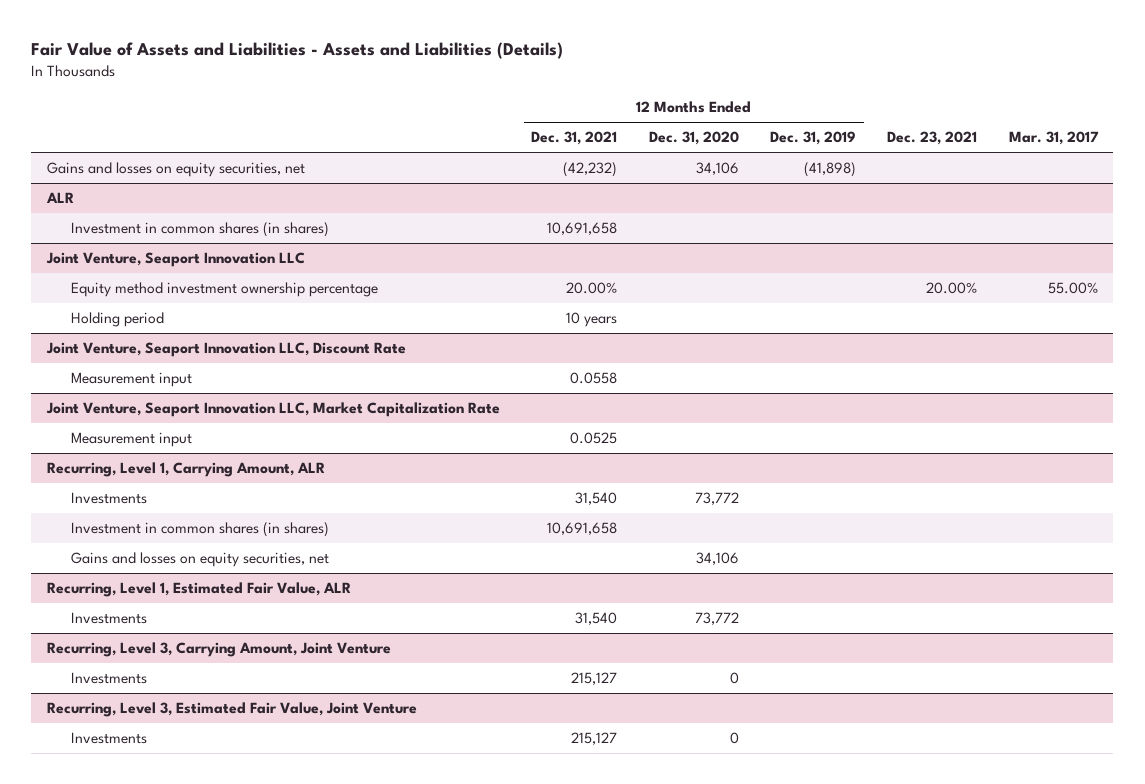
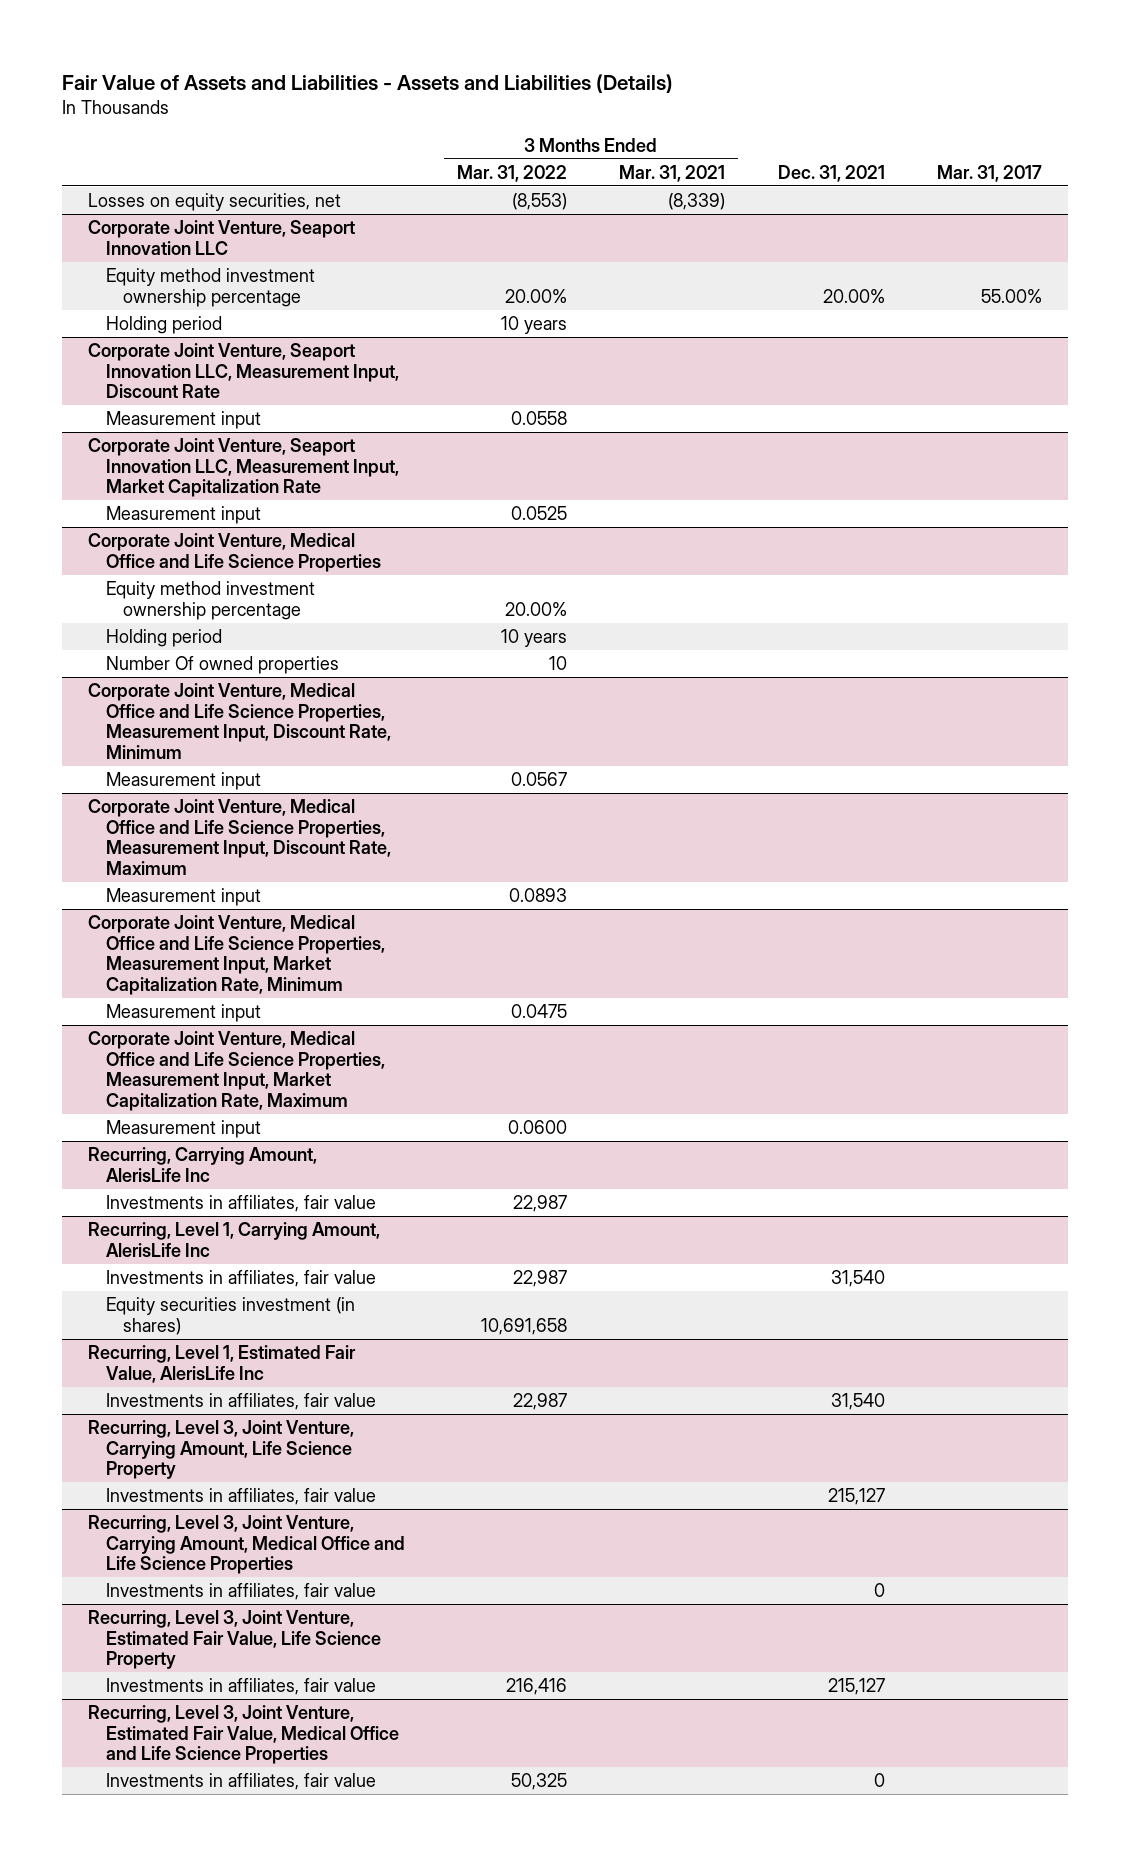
- | 12 Months Ended Dec. 31, 2021 | 12 Months Ended Dec. 31, 2020 | 12 Months Ended Dec. 31, 2019 | Dec. 23, 2021 | Mar. 31, 2017
+ | 3 Months Ended Mar. 31, 2022 | 3 Months Ended Mar. 31, 2021 | Dec. 31, 2021 | Mar. 31, 2017
- Gains and losses on equity securities, net | (42,232) | 34,106 | (41,898) | |
- ALR
- Investment in common shares (in shares) | 10,691,658 | | | |
- Joint Venture, Seaport Innovation LLC
+ Losses on equity securities, net | (8,553) | (8,339) | |
+ Corporate Joint Venture, Seaport Innovation LLC
- Joint Venture, Seaport Innovation LLC, Discount Rate
+ Corporate Joint Venture, Seaport Innovation LLC, Measurement Input, Discount Rate
- Joint Venture, Seaport Innovation LLC, Market Capitalization Rate
+ Corporate Joint Venture, Seaport Innovation LLC, Measurement Input, Market Capitalization Rate
- Recurring, Level 1, Carrying Amount, ALR
- Investments | 31,540 | 73,772 | | |
- Investment in common shares (in shares) | 10,691,658 | | | |
- Gains and losses on equity securities, net | | 34,106 | | |
- Recurring, Level 1, Estimated Fair Value, ALR
- Investments | 31,540 | 73,772 | | |
- Recurring, Level 3, Carrying Amount, Joint Venture
- Investments | 215,127 | 0 | | |
- Recurring, Level 3, Estimated Fair Value, Joint Venture
- Investments | 215,127 | 0 | | |
+ Corporate Joint Venture, Medical Office and Life Science Properties
+ Equity method investment ownership percentage | 20.00% | | |
+ Holding period | 10 years | | |
+ Number Of owned properties | 10 | | |
+ Corporate Joint Venture, Medical Office and Life Science Properties, Measurement Input, Discount Rate, Minimum
+ Measurement input | 0.0567 | | |
+ Corporate Joint Venture, Medical Office and Life Science Properties, Measurement Input, Discount Rate, Maximum
+ Measurement input | 0.0893 | | |
+ Corporate Joint Venture, Medical Office and Life Science Properties, Measurement Input, Market Capitalization Rate, Minimum
+ Measurement input | 0.0475 | | |
+ Corporate Joint Venture, Medical Office and Life Science Properties, Measurement Input, Market Capitalization Rate, Maximum
+ Measurement input | 0.0600 | | |
+ Recurring, Carrying Amount, AlerisLife Inc
+ Investments in affiliates, fair value | 22,987 | | |
+ Recurring, Level 1, Carrying Amount, AlerisLife Inc
+ Investments in affiliates, fair value | 22,987 | | 31,540 |
+ Equity securities investment (in shares) | 10,691,658 | | |
+ Recurring, Level 1, Estimated Fair Value, AlerisLife Inc
+ Investments in affiliates, fair value | 22,987 | | 31,540 |
+ Recurring, Level 3, Joint Venture, Carrying Amount, Life Science Property
+ Investments in affiliates, fair value | | | 215,127 |
+ Recurring, Level 3, Joint Venture, Carrying Amount, Medical Office and Life Science Properties
+ Investments in affiliates, fair value | | | 0 |
+ Recurring, Level 3, Joint Venture, Estimated Fair Value, Life Science Property
+ Investments in affiliates, fair value | 216,416 | | 215,127 |
+ Recurring, Level 3, Joint Venture, Estimated Fair Value, Medical Office and Life Science Properties
+ Investments in affiliates, fair value | 50,325 | | 0 |

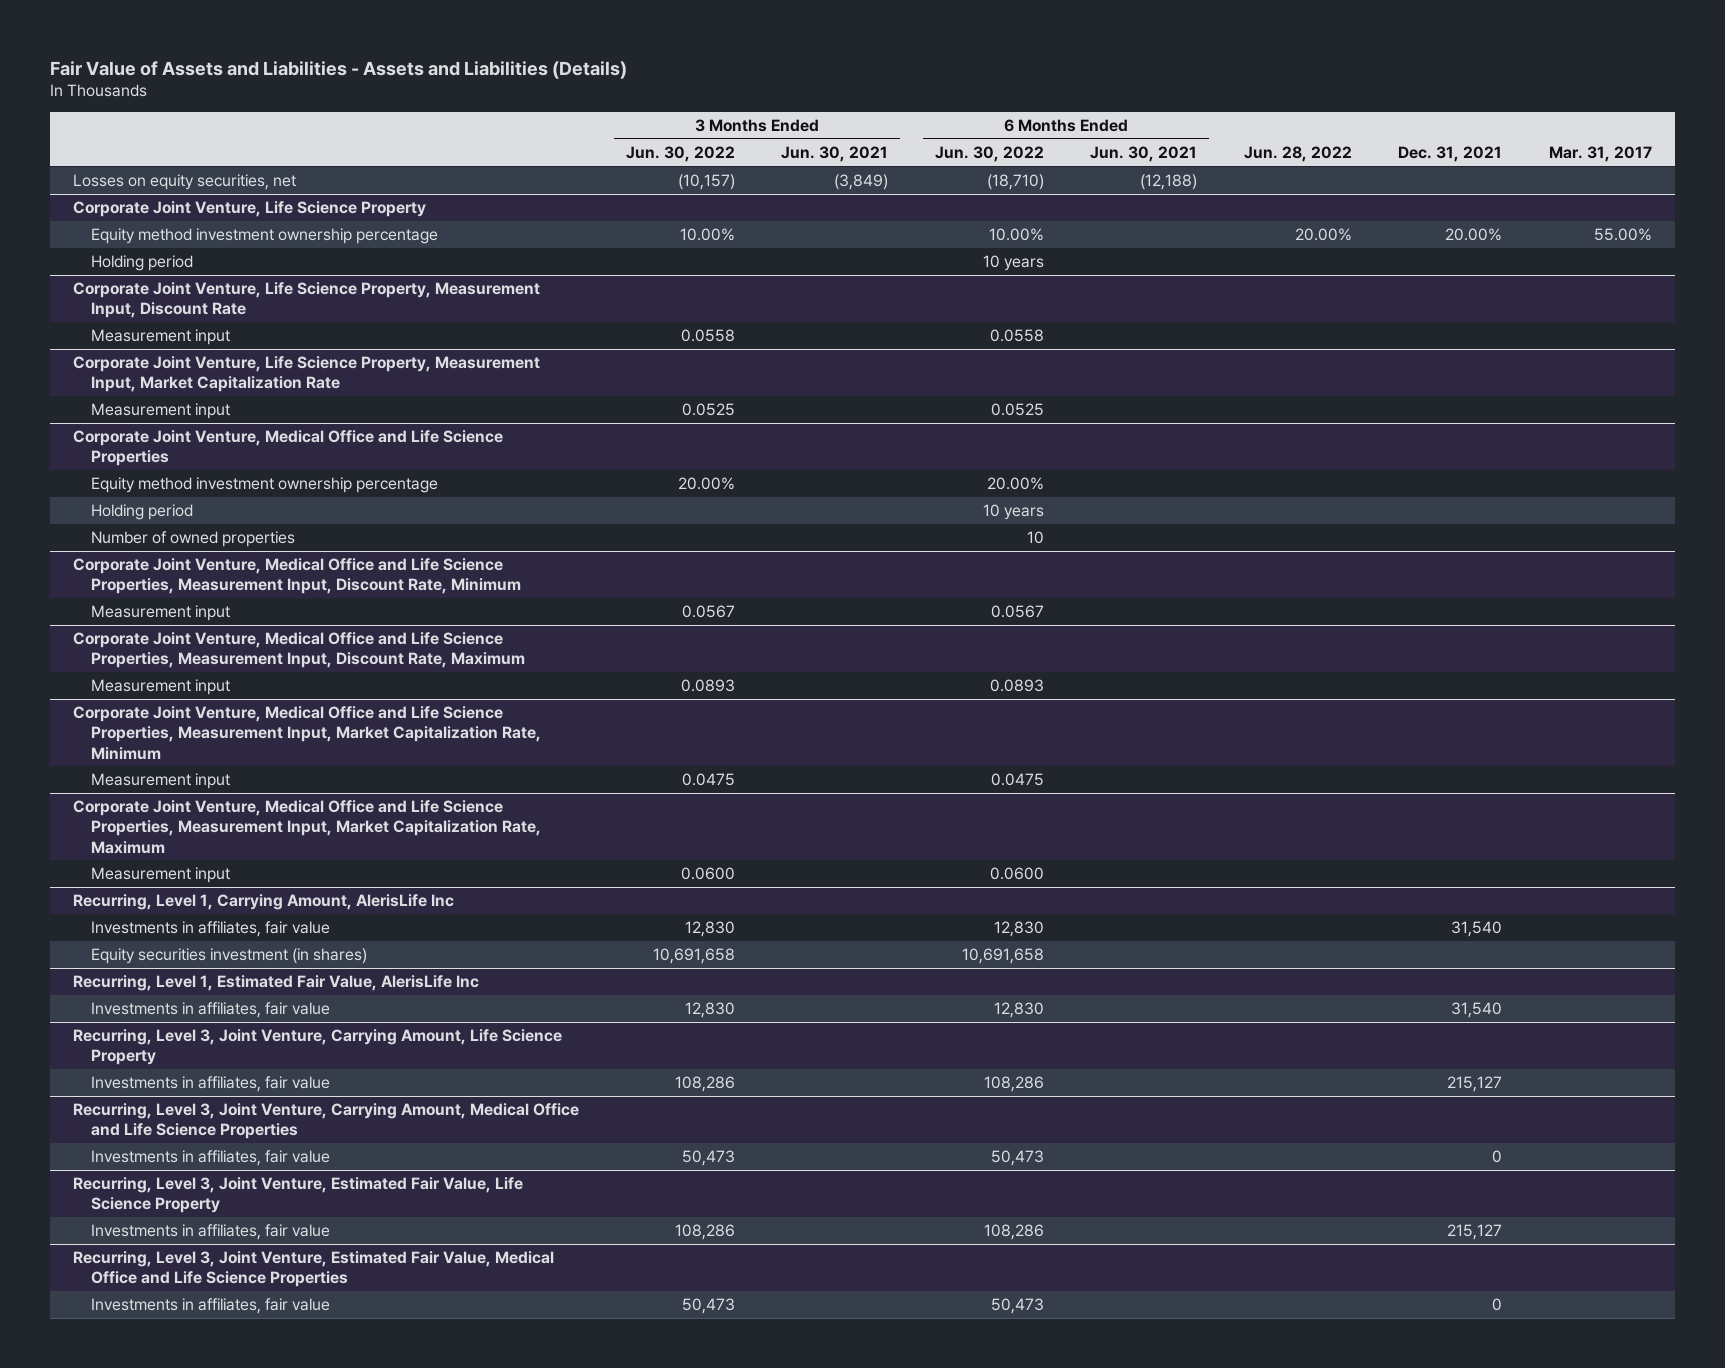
- | 3 Months Ended Mar. 31, 2022 | 3 Months Ended Mar. 31, 2021 | Dec. 31, 2021 | Mar. 31, 2017
+ | 3 Months Ended Jun. 30, 2022 | 3 Months Ended Jun. 30, 2021 | 6 Months Ended Jun. 30, 2022 | 6 Months Ended Jun. 30, 2021 | Jun. 28, 2022 | Dec. 31, 2021 | Mar. 31, 2017
- Corporate Joint Venture, Seaport Innovation LLC
+ Corporate Joint Venture, Life Science Property
- Corporate Joint Venture, Seaport Innovation LLC, Measurement Input, Discount Rate
+ Corporate Joint Venture, Life Science Property, Measurement Input, Discount Rate
- Corporate Joint Venture, Seaport Innovation LLC, Measurement Input, Market Capitalization Rate
+ Corporate Joint Venture, Life Science Property, Measurement Input, Market Capitalization Rate
@ Corporate Joint Venture, Medical Office and Life Science Properties
- Number Of owned properties | 10 | | |
+ Number of owned properties | | | 10 | | | |
- Recurring, Carrying Amount, AlerisLife Inc
- Investments in affiliates, fair value | 22,987 | | |

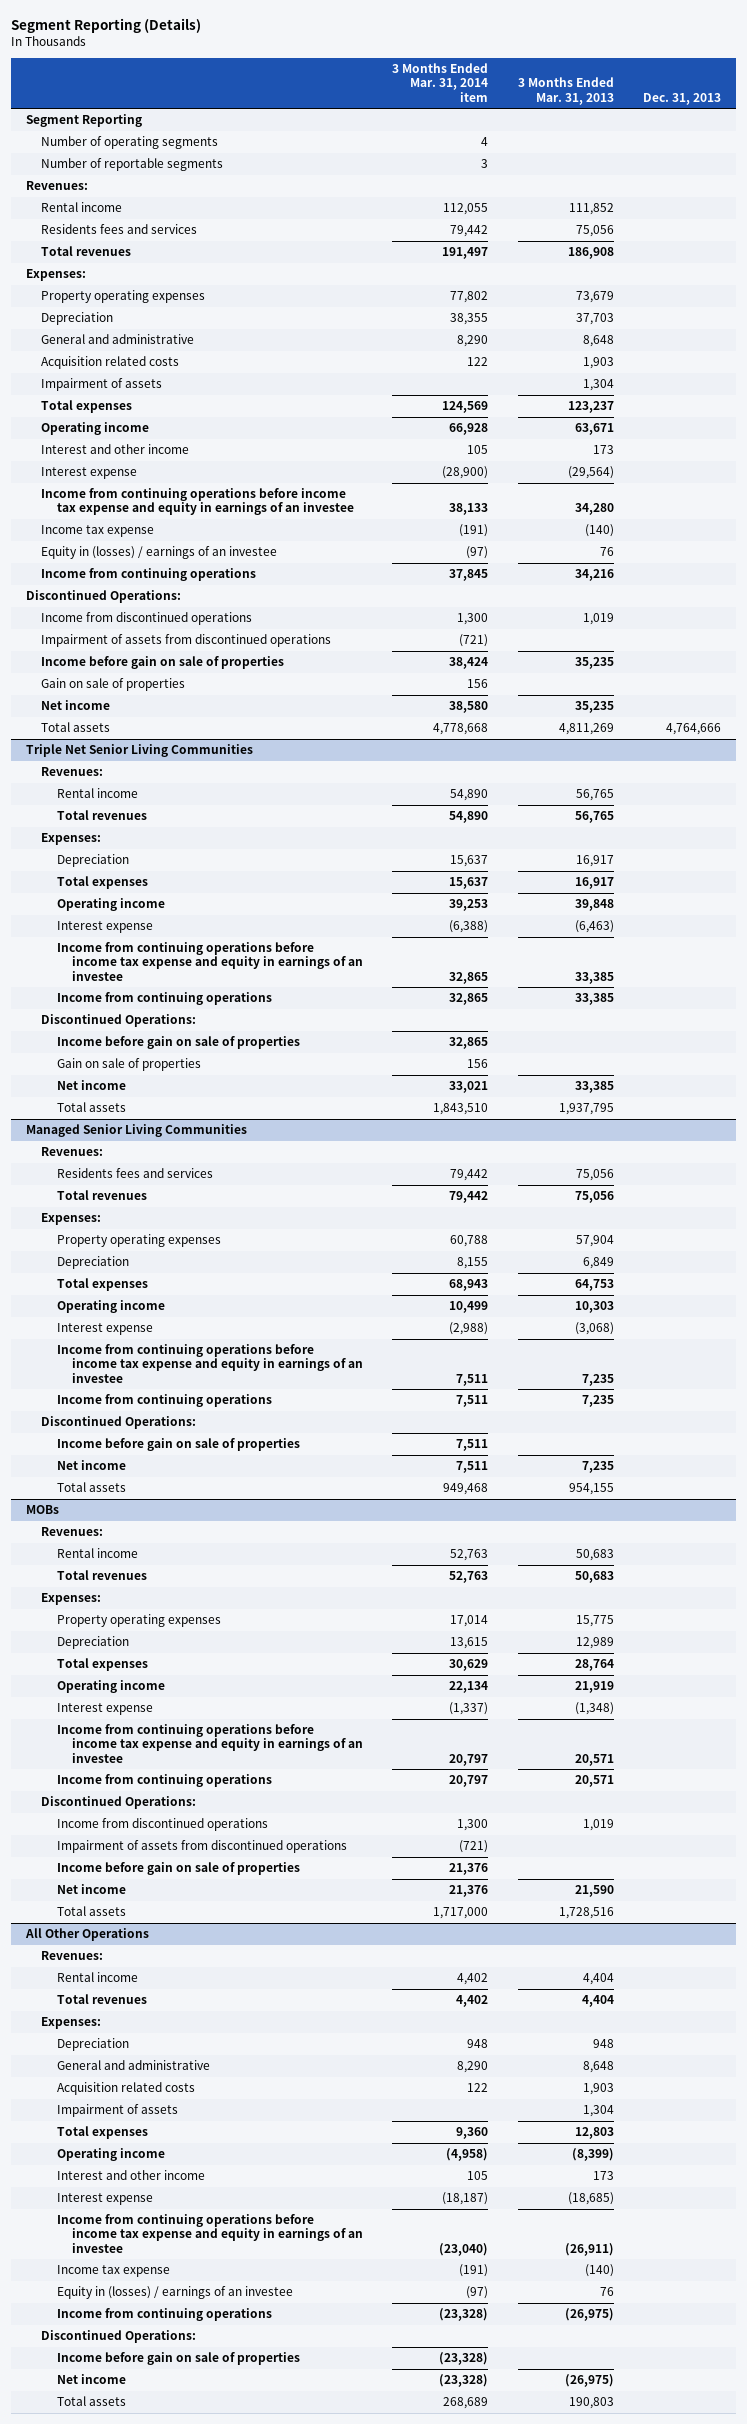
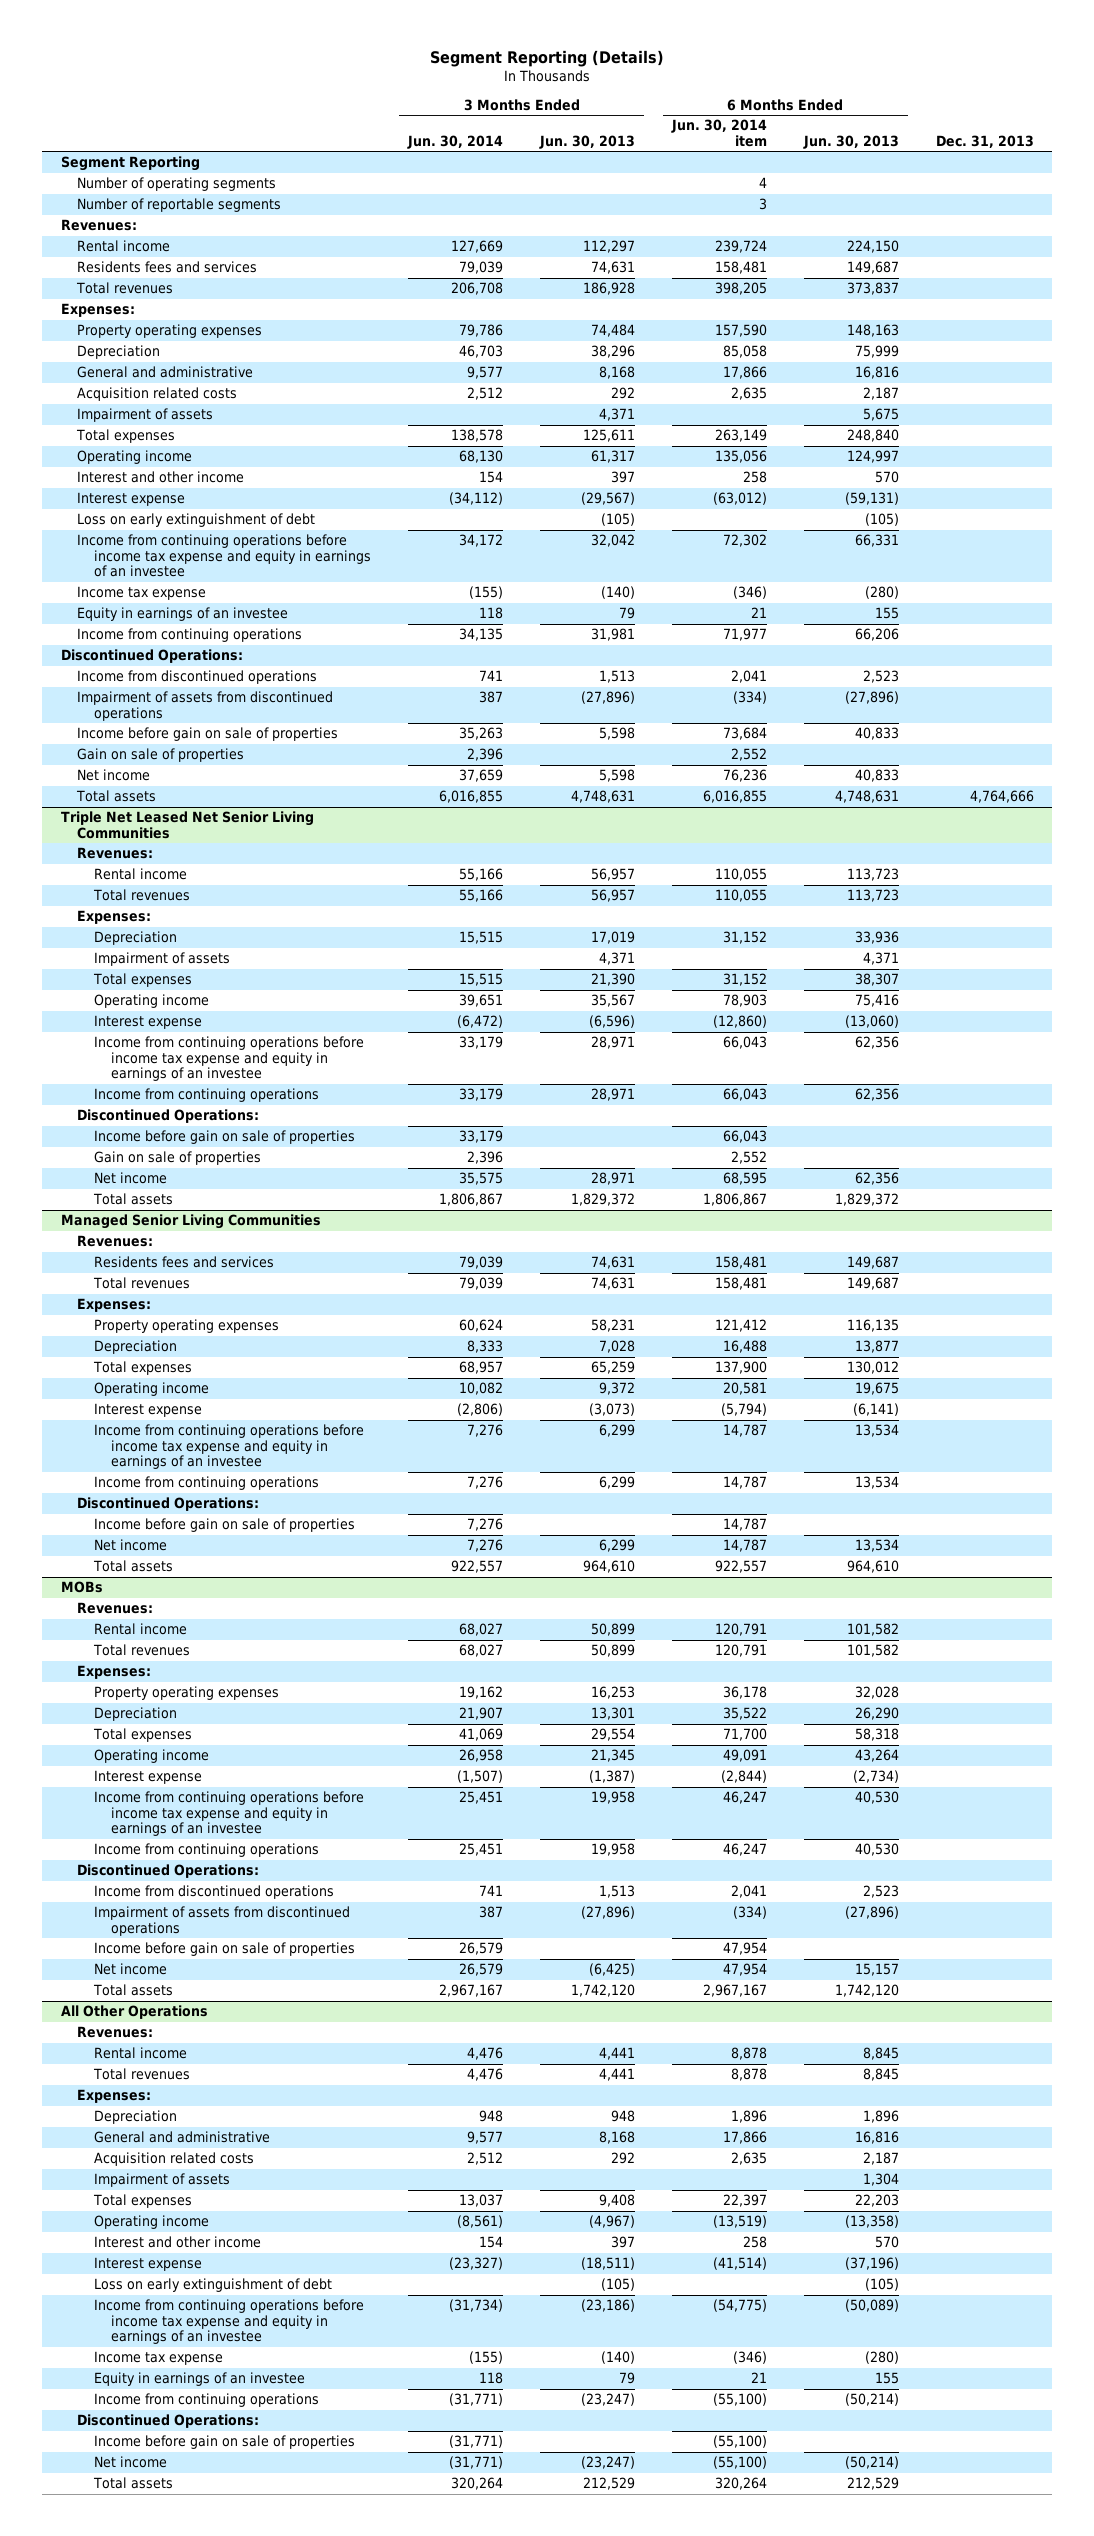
- | 3 Months Ended Mar. 31, 2014 item | 3 Months Ended Mar. 31, 2013 | Dec. 31, 2013
+ | 3 Months Ended Jun. 30, 2014 | 3 Months Ended Jun. 30, 2013 | 6 Months Ended Jun. 30, 2014 item | 6 Months Ended Jun. 30, 2013 | Dec. 31, 2013
+ Loss on early extinguishment of debt | | (105) | | (105) |
- Equity in (losses) / earnings of an investee | (97) | 76 |
+ Equity in earnings of an investee | 118 | 79 | 21 | 155 |
- Triple Net Senior Living Communities
+ Triple Net Leased Net Senior Living Communities
+ Impairment of assets | | 4,371 | | 4,371 |
@ All Other Operations
+ Loss on early extinguishment of debt | | (105) | | (105) |
- Equity in (losses) / earnings of an investee | (97) | 76 |
+ Equity in earnings of an investee | 118 | 79 | 21 | 155 |

